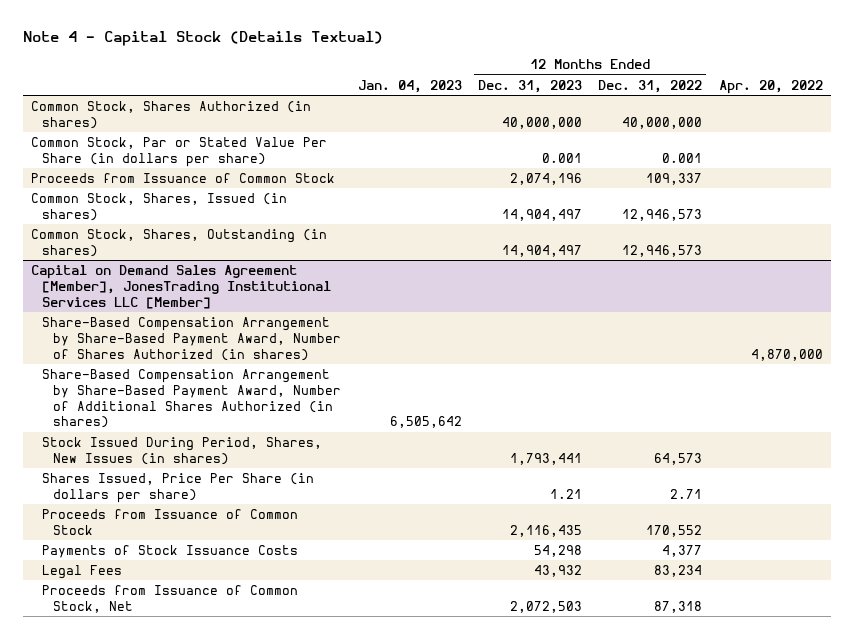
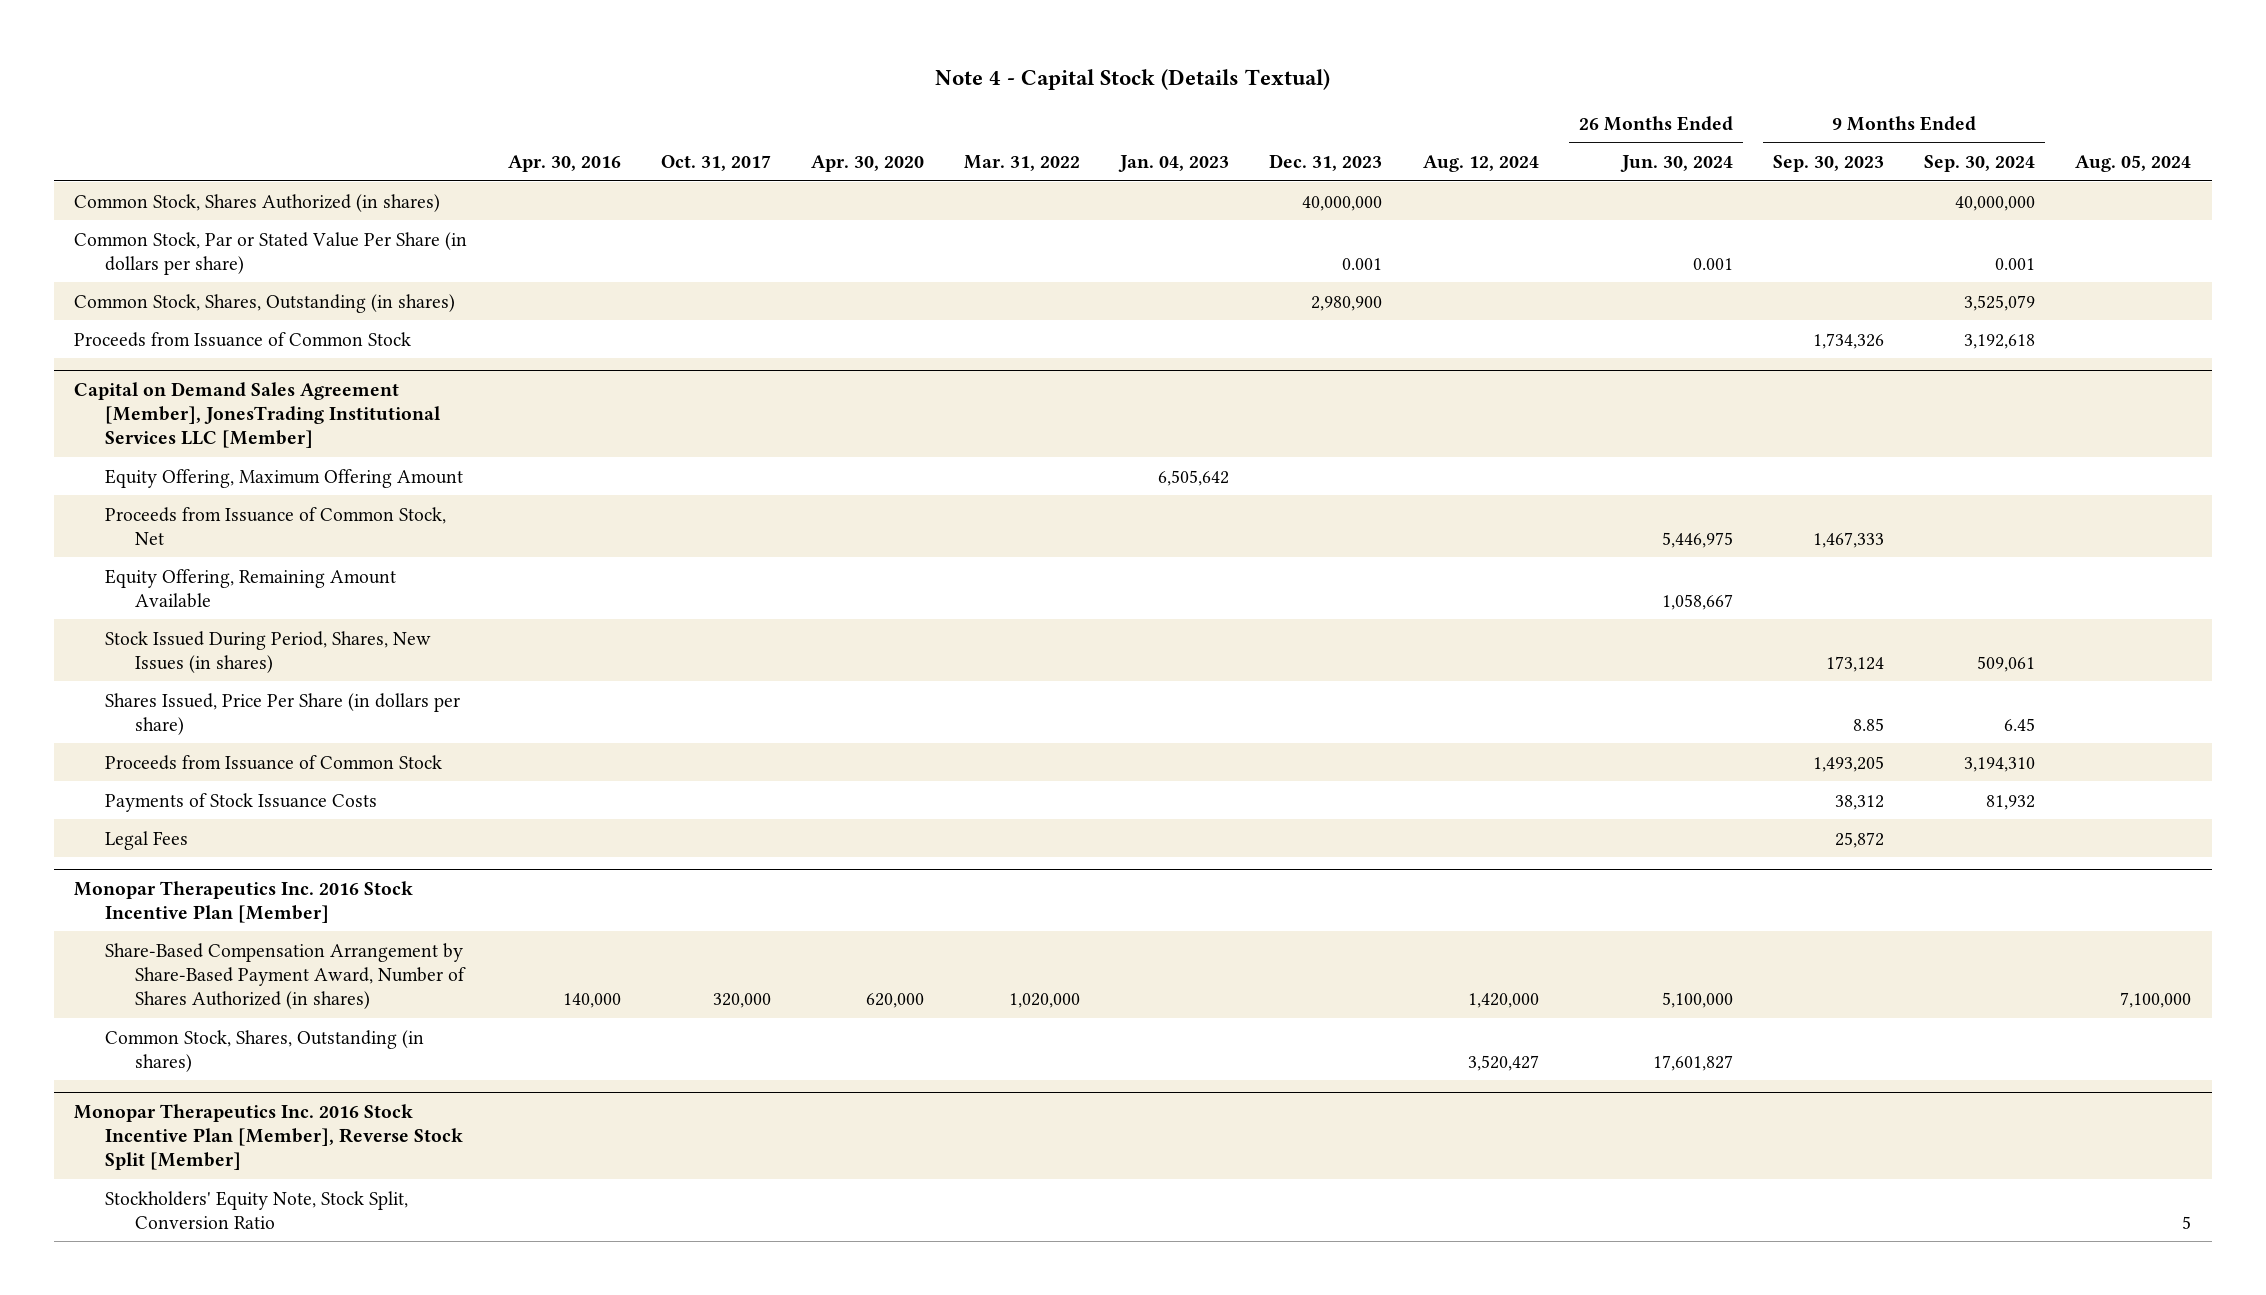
- | Jan. 04, 2023 | 12 Months Ended Dec. 31, 2023 | 12 Months Ended Dec. 31, 2022 | Apr. 20, 2022
+ | Apr. 30, 2016 | Oct. 31, 2017 | Apr. 30, 2020 | Mar. 31, 2022 | Jan. 04, 2023 | Dec. 31, 2023 | Aug. 12, 2024 | 26 Months Ended Jun. 30, 2024 | 9 Months Ended Sep. 30, 2023 | 9 Months Ended Sep. 30, 2024 | Aug. 05, 2024
- Common Stock, Shares, Issued (in shares) | | 14,904,497 | 12,946,573 |
moved down: Proceeds from Issuance of Common Stock | | | | | | | | | 1,734,326 | 3,192,618 |
@ Capital on Demand Sales Agreement [Member], JonesTrading Institutional Services LLC [Member]
- Share-Based Compensation Arrangement by Share-Based Payment Award, Number of Shares Authorized (in shares) | | | | 4,870,000
- Share-Based Compensation Arrangement by Share-Based Payment Award, Number of Additional Shares Authorized (in shares) | 6,505,642 | | |
+ Equity Offering, Maximum Offering Amount | | | | | 6,505,642 | | | | | |
moved up: Proceeds from Issuance of Common Stock, Net | | | | | | | | 5,446,975 | 1,467,333 | |
+ Equity Offering, Remaining Amount Available | | | | | | | | 1,058,667 | | |
+ Monopar Therapeutics Inc. 2016 Stock Incentive Plan [Member]
+ Share-Based Compensation Arrangement by Share-Based Payment Award, Number of Shares Authorized (in shares) | 140,000 | 320,000 | 620,000 | 1,020,000 | | | 1,420,000 | 5,100,000 | | | 7,100,000
+ Common Stock, Shares, Outstanding (in shares) | | | | | | | 3,520,427 | 17,601,827 | | |
+ Monopar Therapeutics Inc. 2016 Stock Incentive Plan [Member], Reverse Stock Split [Member]
+ Stockholders' Equity Note, Stock Split, Conversion Ratio | | | | | | | | | | | 5

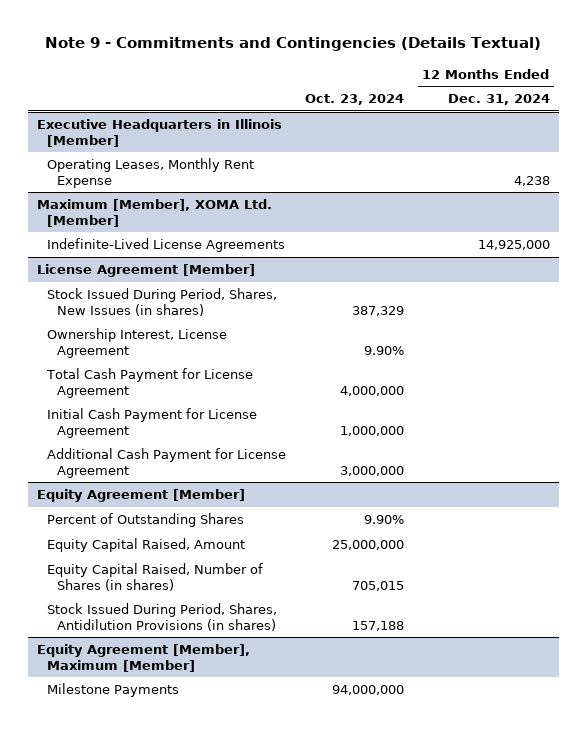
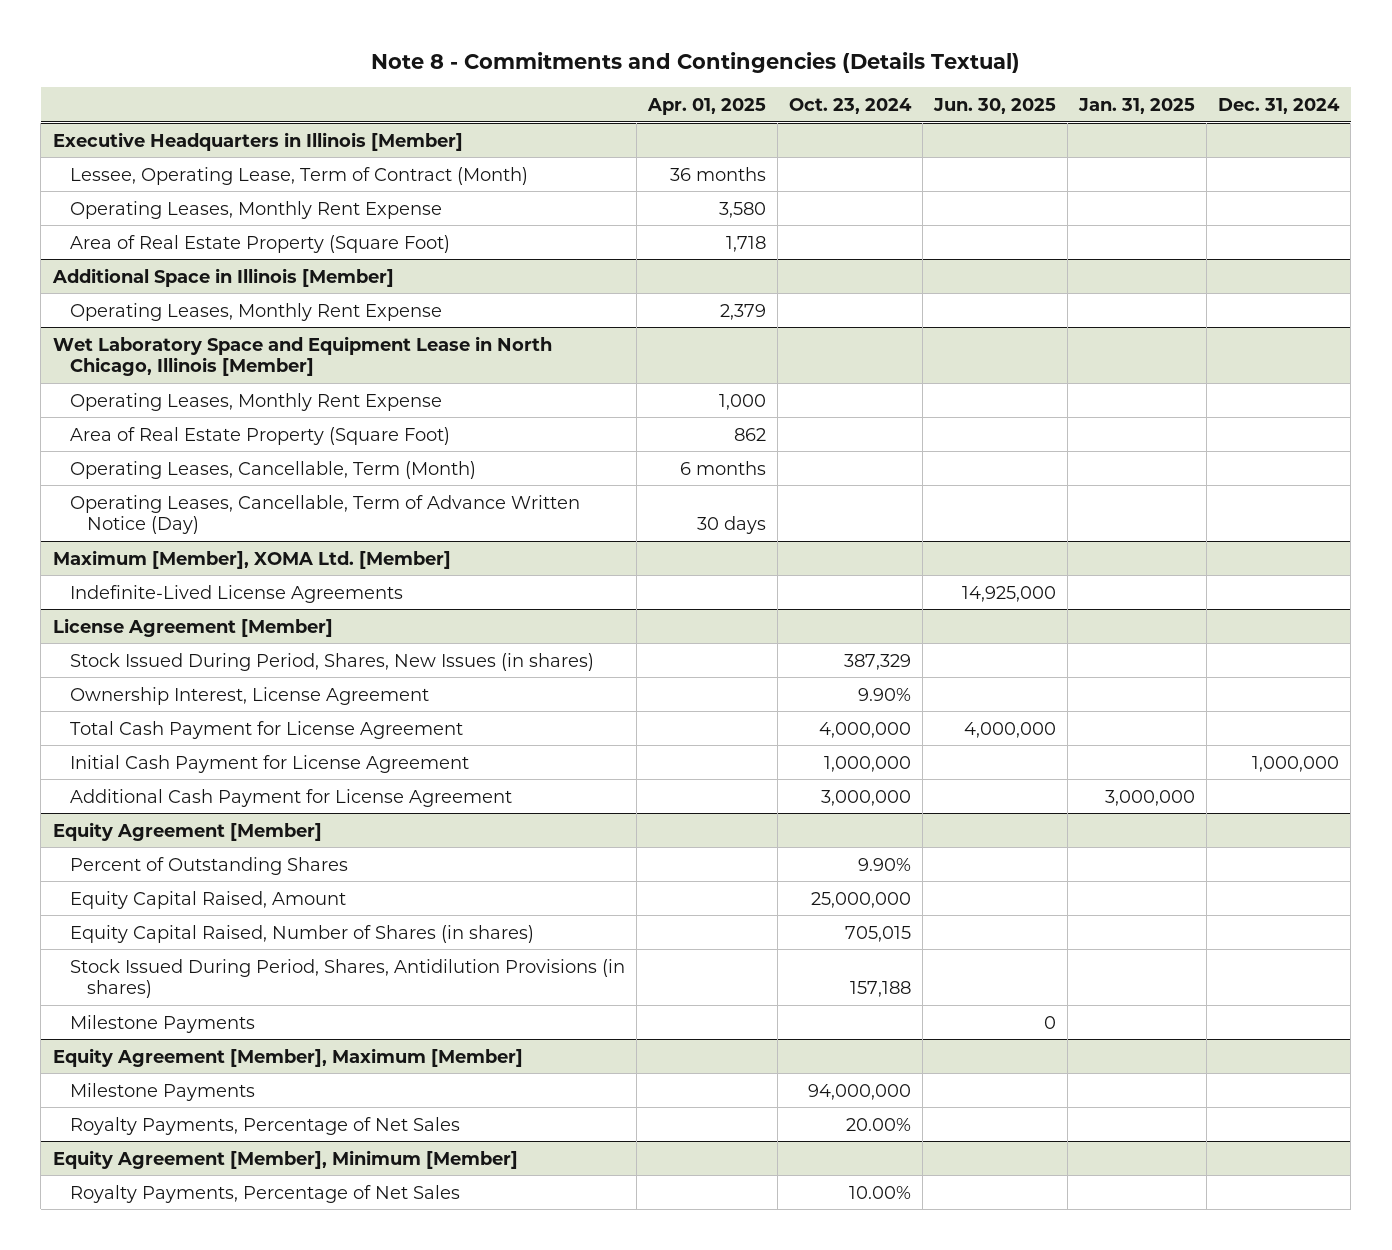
- Note 9 - Commitments and Contingencies (Details Textual)
+ Note 8 - Commitments and Contingencies (Details Textual)
- | Oct. 23, 2024 | 12 Months Ended Dec. 31, 2024
+ | Apr. 01, 2025 | Oct. 23, 2024 | Jun. 30, 2025 | Jan. 31, 2025 | Dec. 31, 2024
@ Executive Headquarters in Illinois [Member]
+ Lessee, Operating Lease, Term of Contract (Month) | 36 months | | | |
+ Area of Real Estate Property (Square Foot) | 1,718 | | | |
+ Additional Space in Illinois [Member]
+ Operating Leases, Monthly Rent Expense | 2,379 | | | |
+ Wet Laboratory Space and Equipment Lease in North Chicago, Illinois [Member]
+ Operating Leases, Monthly Rent Expense | 1,000 | | | |
+ Area of Real Estate Property (Square Foot) | 862 | | | |
+ Operating Leases, Cancellable, Term (Month) | 6 months | | | |
+ Operating Leases, Cancellable, Term of Advance Written Notice (Day) | 30 days | | | |
@ Equity Agreement [Member]
+ Milestone Payments | | | 0 | |
@ Equity Agreement [Member], Maximum [Member]
+ Royalty Payments, Percentage of Net Sales | | 20.00% | | |
+ Equity Agreement [Member], Minimum [Member]
+ Royalty Payments, Percentage of Net Sales | | 10.00% | | |

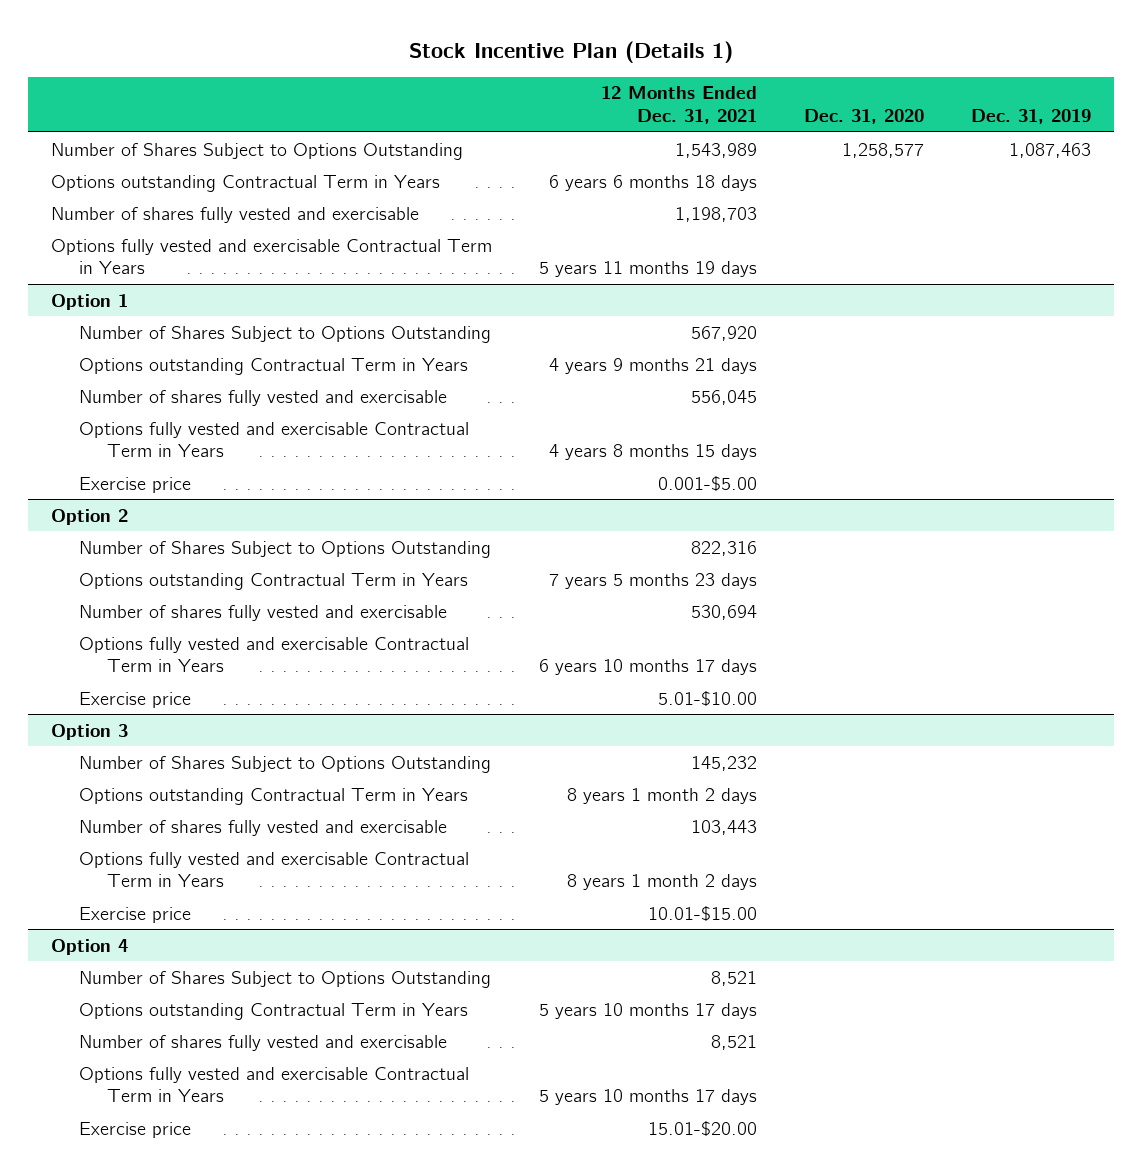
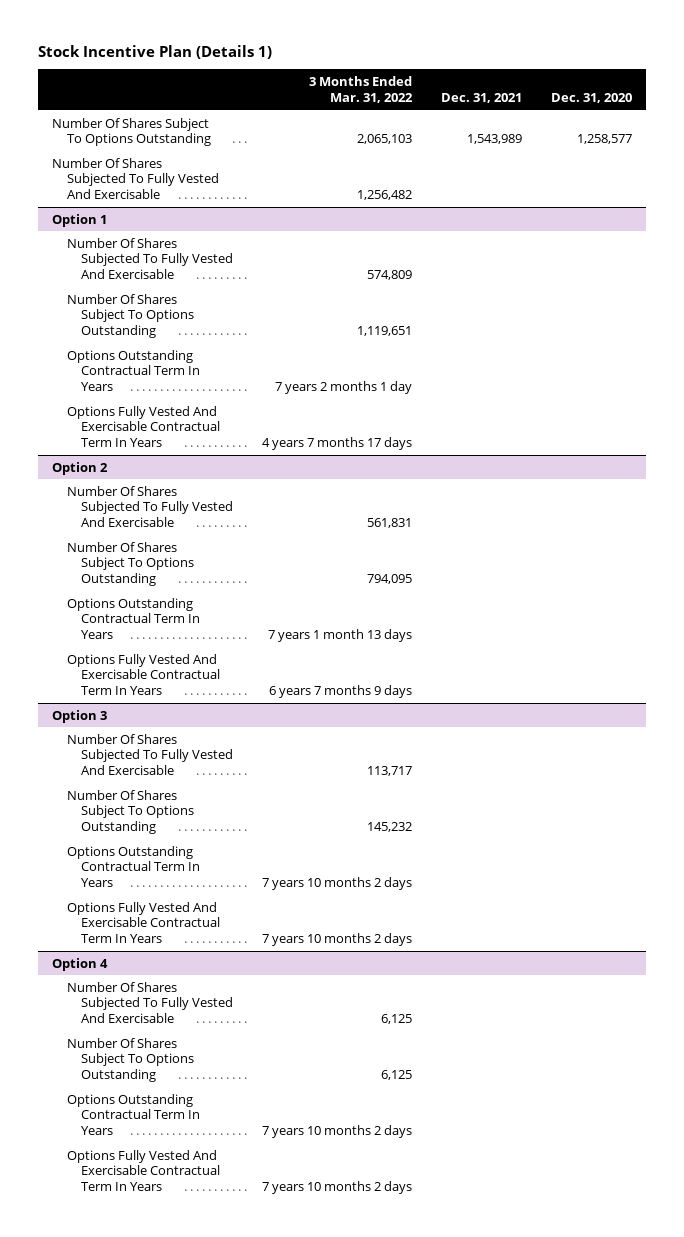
- | 12 Months Ended Dec. 31, 2021 | Dec. 31, 2020 | Dec. 31, 2019
+ | 3 Months Ended Mar. 31, 2022 | Dec. 31, 2021 | Dec. 31, 2020
- Number of Shares Subject to Options Outstanding | 1,543,989 | 1,258,577 | 1,087,463
- Options outstanding Contractual Term in Years | 6 years 6 months 18 days | |
- Number of shares fully vested and exercisable | 1,198,703 | |
- Options fully vested and exercisable Contractual Term in Years | 5 years 11 months 19 days | |
+ Number Of Shares Subject To Options Outstanding | 2,065,103 | 1,543,989 | 1,258,577
+ Number Of Shares Subjected To Fully Vested And Exercisable | 1,256,482 | |
@ Option 1
- Number of Shares Subject to Options Outstanding | 567,920 | |
- Options outstanding Contractual Term in Years | 4 years 9 months 21 days | |
- Number of shares fully vested and exercisable | 556,045 | |
- Options fully vested and exercisable Contractual Term in Years | 4 years 8 months 15 days | |
- Exercise price | 0.001-$5.00 | |
+ Number Of Shares Subjected To Fully Vested And Exercisable | 574,809 | |
+ Number Of Shares Subject To Options Outstanding | 1,119,651 | |
+ Options Outstanding Contractual Term In Years | 7 years 2 months 1 day | |
+ Options Fully Vested And Exercisable Contractual Term In Years | 4 years 7 months 17 days | |
@ Option 2
- Number of Shares Subject to Options Outstanding | 822,316 | |
- Options outstanding Contractual Term in Years | 7 years 5 months 23 days | |
- Number of shares fully vested and exercisable | 530,694 | |
- Options fully vested and exercisable Contractual Term in Years | 6 years 10 months 17 days | |
- Exercise price | 5.01-$10.00 | |
+ Number Of Shares Subjected To Fully Vested And Exercisable | 561,831 | |
+ Number Of Shares Subject To Options Outstanding | 794,095 | |
+ Options Outstanding Contractual Term In Years | 7 years 1 month 13 days | |
+ Options Fully Vested And Exercisable Contractual Term In Years | 6 years 7 months 9 days | |
@ Option 3
- Number of Shares Subject to Options Outstanding | 145,232 | |
- Options outstanding Contractual Term in Years | 8 years 1 month 2 days | |
- Number of shares fully vested and exercisable | 103,443 | |
- Options fully vested and exercisable Contractual Term in Years | 8 years 1 month 2 days | |
- Exercise price | 10.01-$15.00 | |
+ Number Of Shares Subjected To Fully Vested And Exercisable | 113,717 | |
+ Number Of Shares Subject To Options Outstanding | 145,232 | |
+ Options Outstanding Contractual Term In Years | 7 years 10 months 2 days | |
+ Options Fully Vested And Exercisable Contractual Term In Years | 7 years 10 months 2 days | |
@ Option 4
- Number of Shares Subject to Options Outstanding | 8,521 | |
- Options outstanding Contractual Term in Years | 5 years 10 months 17 days | |
- Number of shares fully vested and exercisable | 8,521 | |
- Options fully vested and exercisable Contractual Term in Years | 5 years 10 months 17 days | |
- Exercise price | 15.01-$20.00 | |
+ Number Of Shares Subjected To Fully Vested And Exercisable | 6,125 | |
+ Number Of Shares Subject To Options Outstanding | 6,125 | |
+ Options Outstanding Contractual Term In Years | 7 years 10 months 2 days | |
+ Options Fully Vested And Exercisable Contractual Term In Years | 7 years 10 months 2 days | |

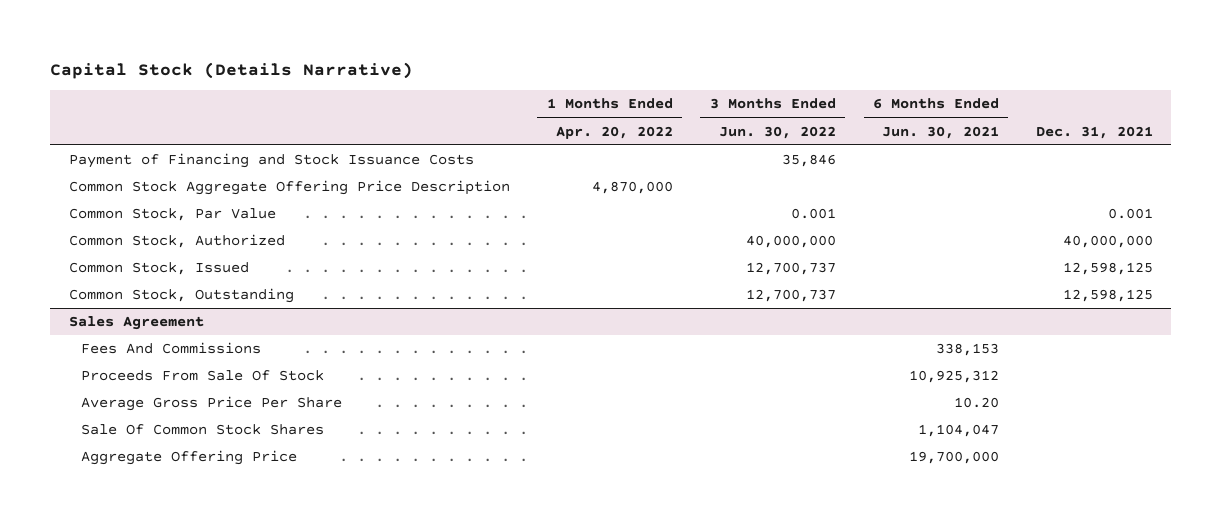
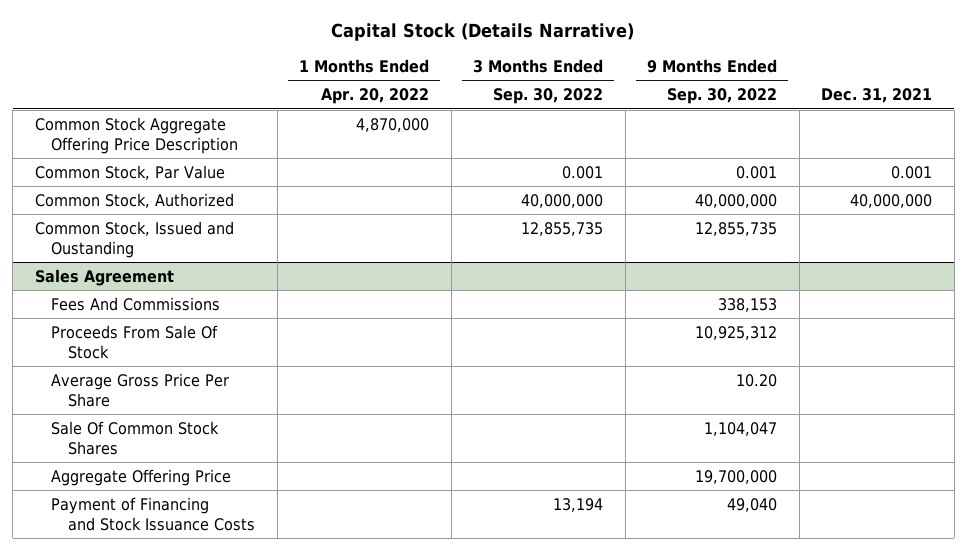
- | 1 Months Ended Apr. 20, 2022 | 3 Months Ended Jun. 30, 2022 | 6 Months Ended Jun. 30, 2021 | Dec. 31, 2021
+ | 1 Months Ended Apr. 20, 2022 | 3 Months Ended Sep. 30, 2022 | 9 Months Ended Sep. 30, 2022 | Dec. 31, 2021
- Payment of Financing and Stock Issuance Costs | | 35,846 | |
- Common Stock, Issued | | 12,700,737 | | 12,598,125
- Common Stock, Outstanding | | 12,700,737 | | 12,598,125
+ Common Stock, Issued and Oustanding | | 12,855,735 | 12,855,735 |
@ Sales Agreement
+ Payment of Financing and Stock Issuance Costs | | 13,194 | 49,040 |

